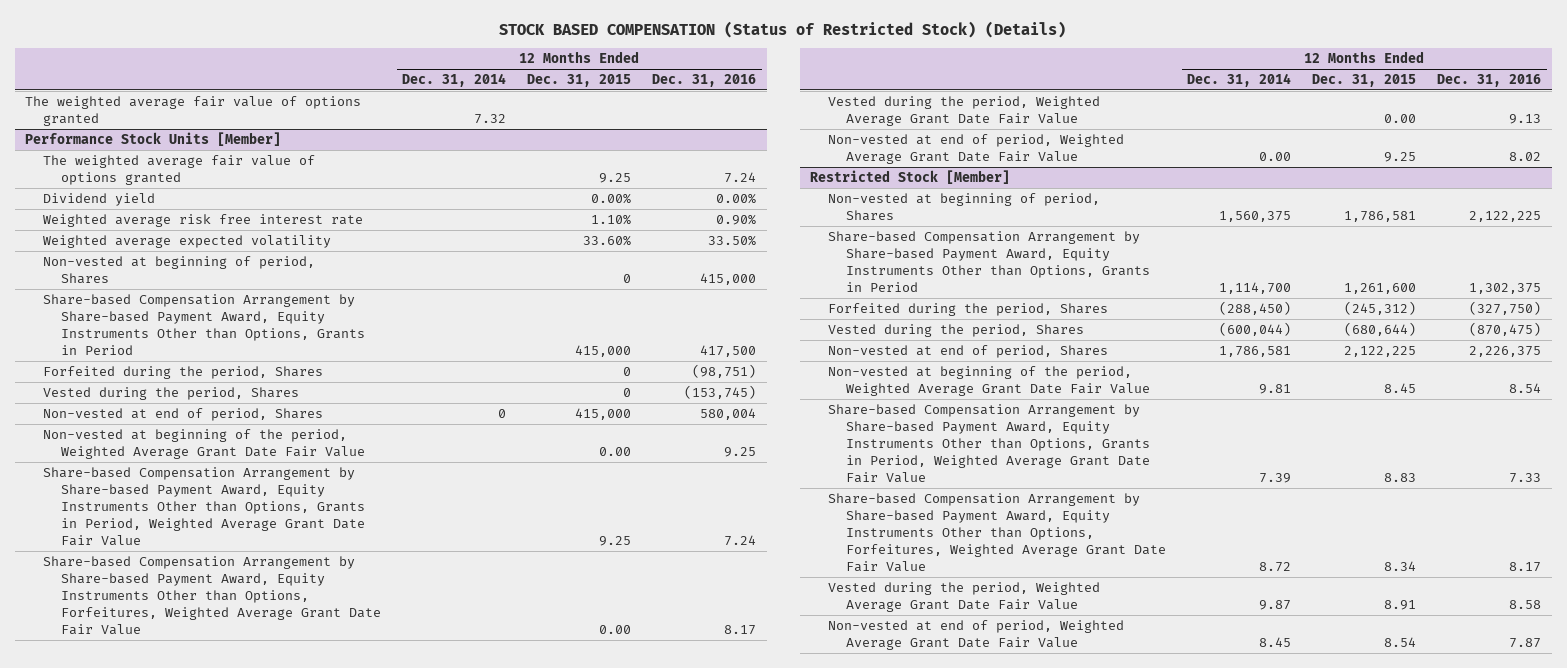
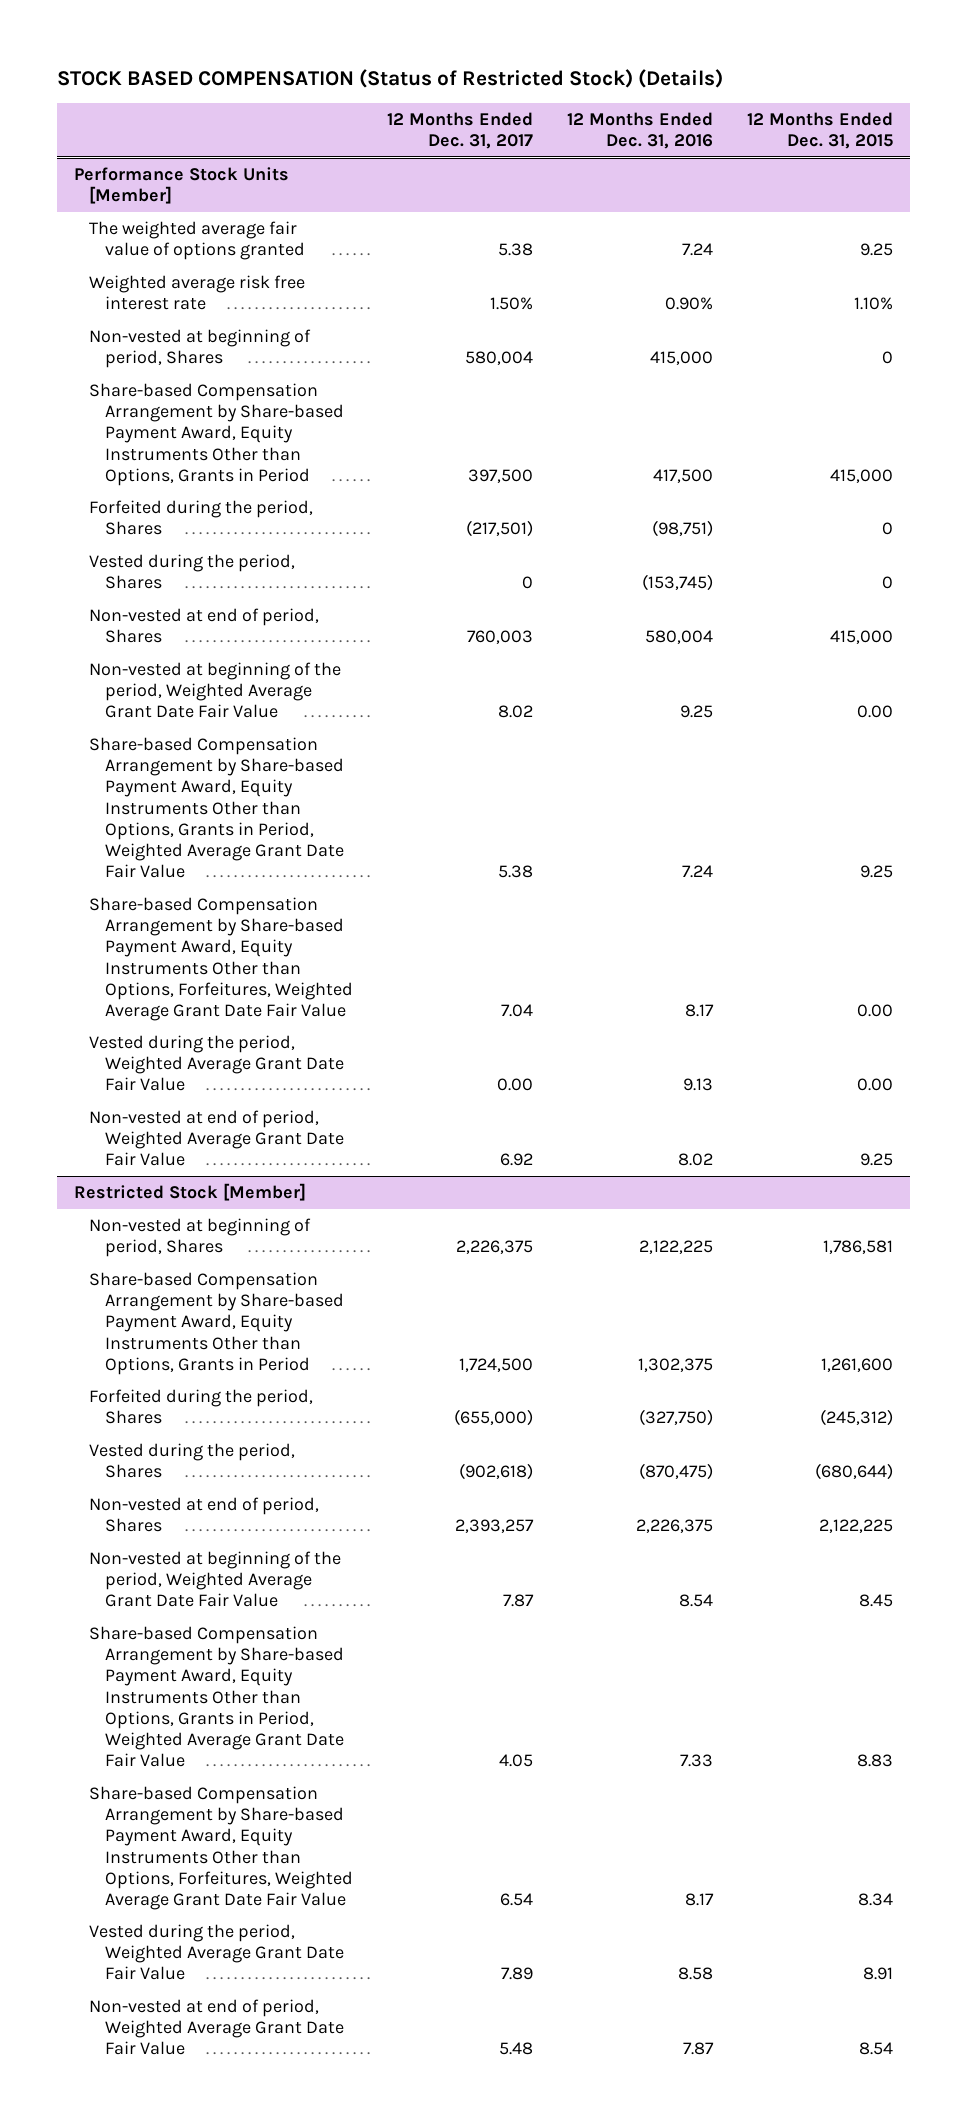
- | 12 Months Ended Dec. 31, 2014 | 12 Months Ended Dec. 31, 2015 | 12 Months Ended Dec. 31, 2016
+ | 12 Months Ended Dec. 31, 2017 | 12 Months Ended Dec. 31, 2016 | 12 Months Ended Dec. 31, 2015
- The weighted average fair value of options granted | 7.32 | |
@ Performance Stock Units [Member]
- Dividend yield | | 0.00% | 0.00%
- Weighted average expected volatility | | 33.60% | 33.50%

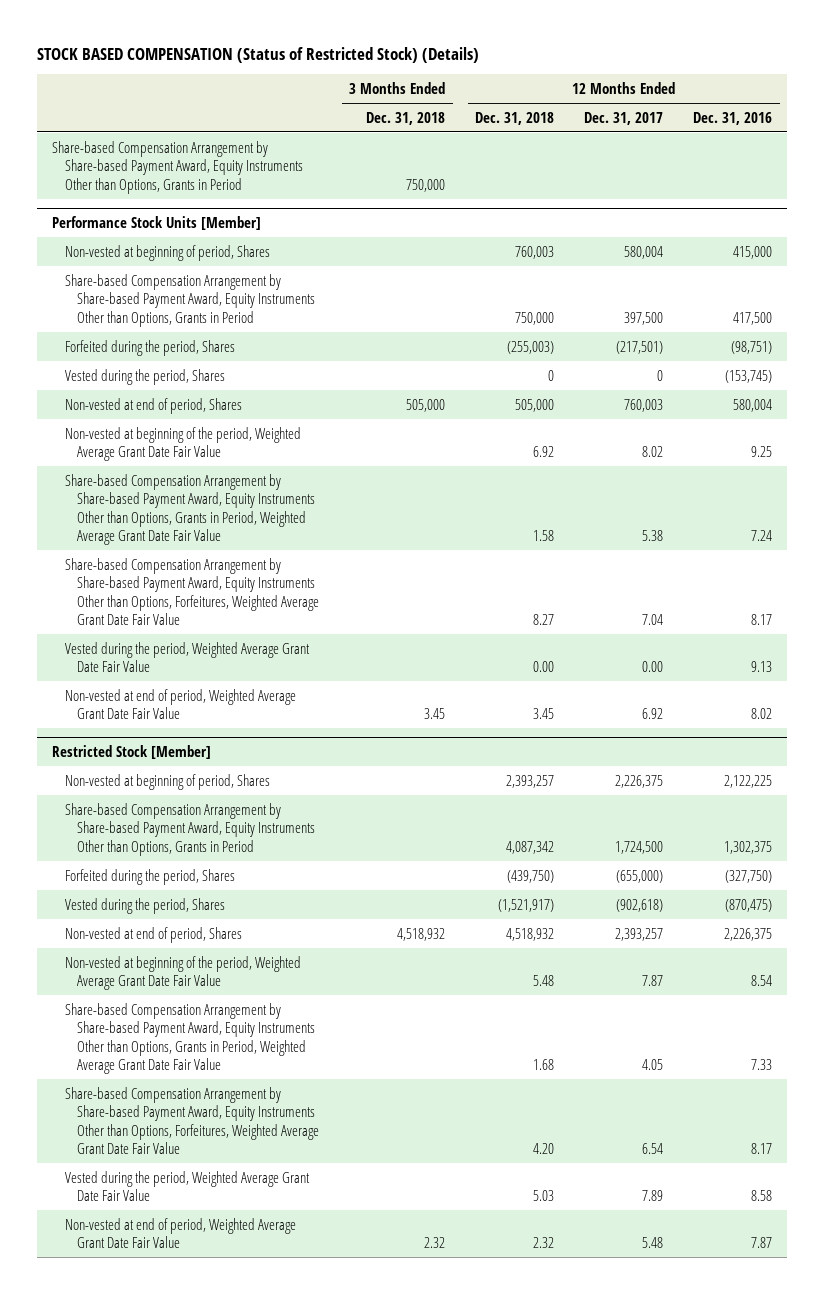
- | 12 Months Ended Dec. 31, 2017 | 12 Months Ended Dec. 31, 2016 | 12 Months Ended Dec. 31, 2015
+ | 3 Months Ended Dec. 31, 2018 | 12 Months Ended Dec. 31, 2018 | 12 Months Ended Dec. 31, 2017 | 12 Months Ended Dec. 31, 2016
+ Share-based Compensation Arrangement by Share-based Payment Award, Equity Instruments Other than Options, Grants in Period | 750,000 | | |
@ Performance Stock Units [Member]
- The weighted average fair value of options granted | 5.38 | 7.24 | 9.25
- Weighted average risk free interest rate | 1.50% | 0.90% | 1.10%

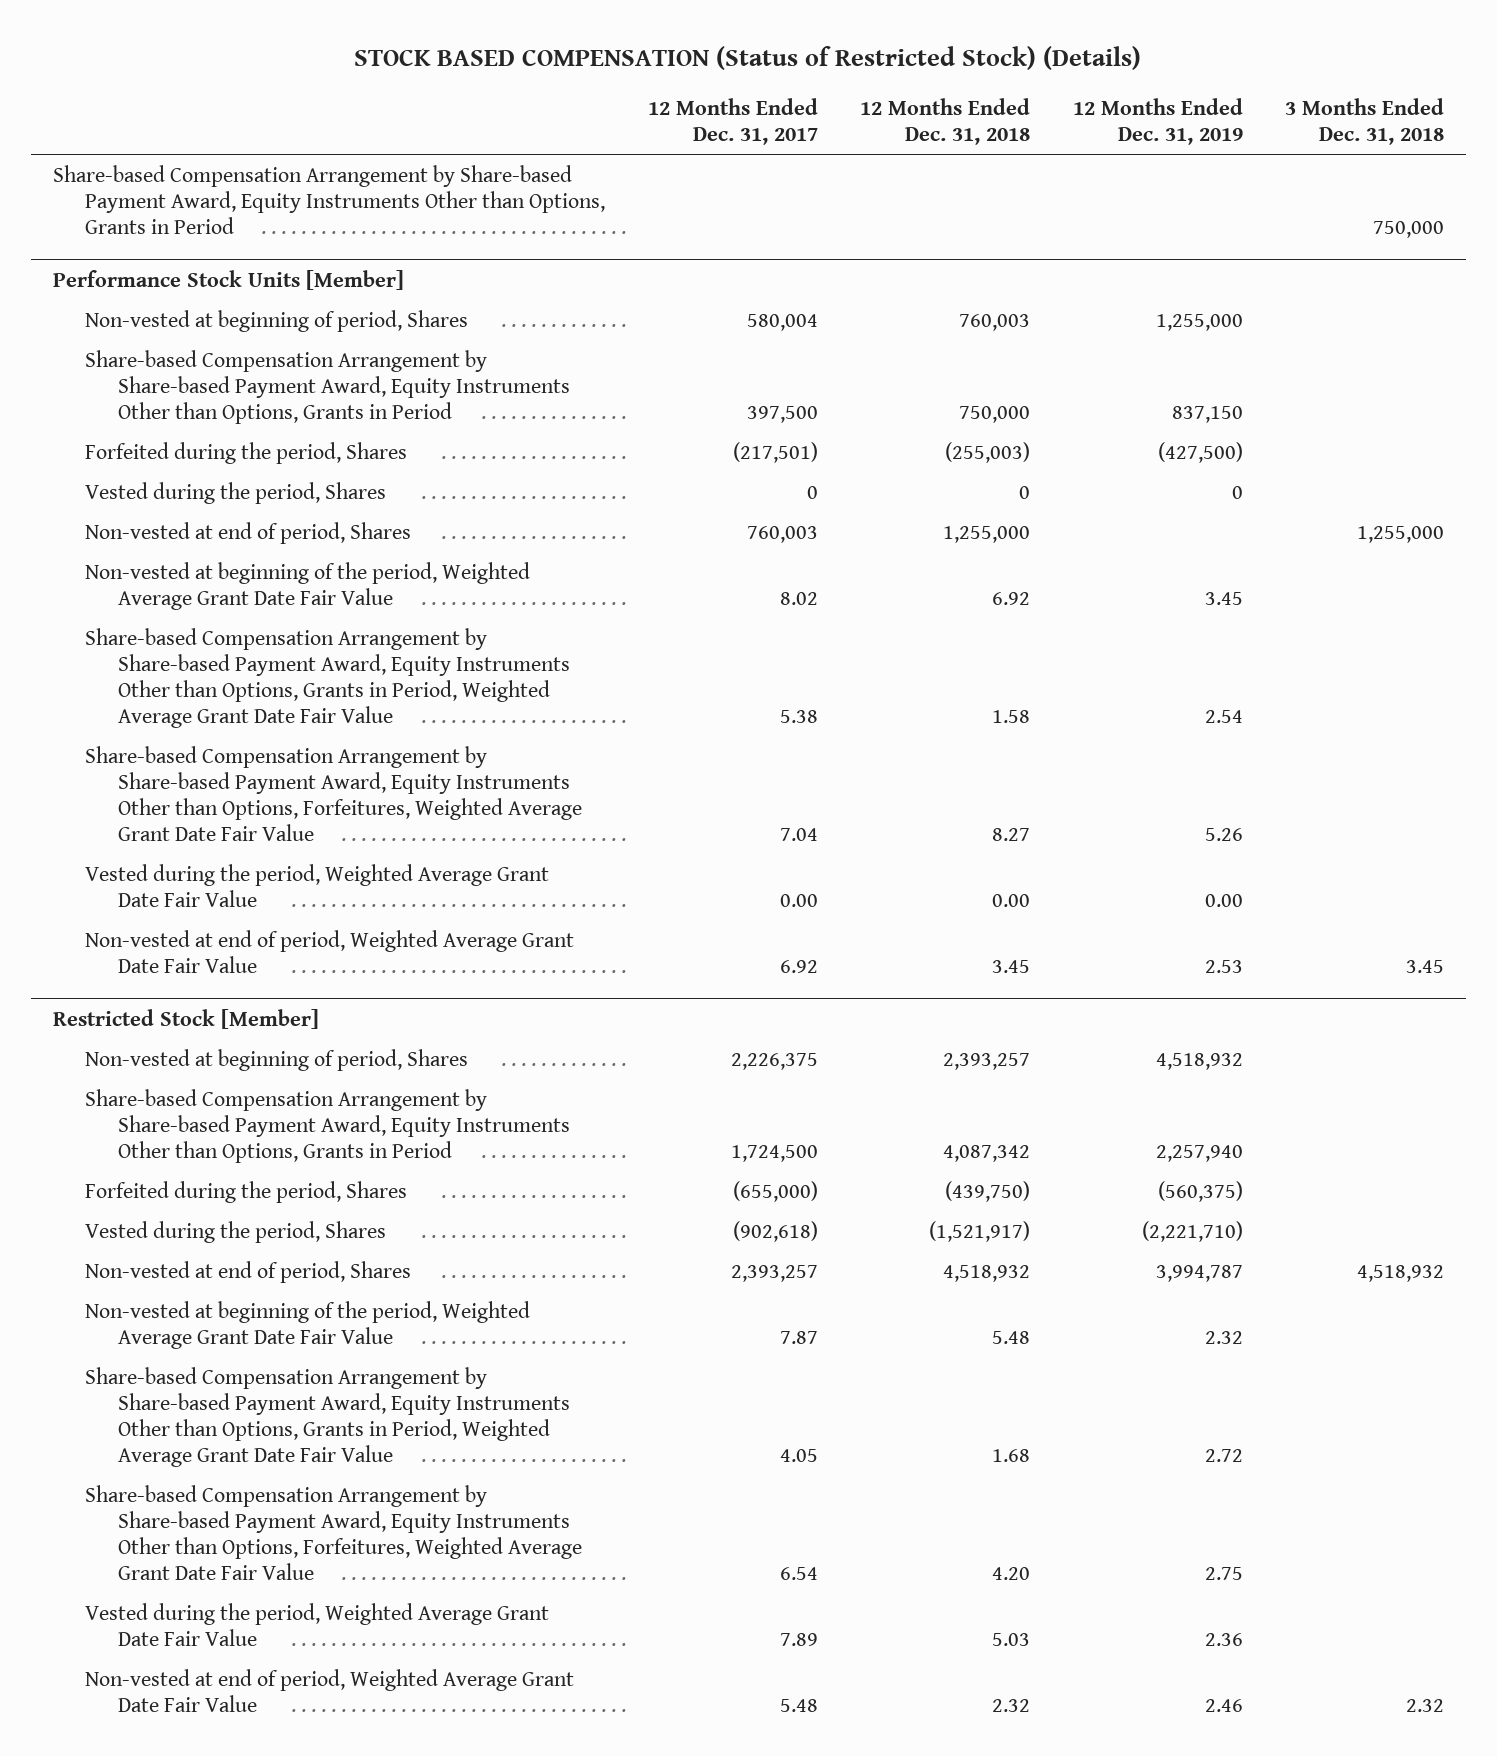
- | 3 Months Ended Dec. 31, 2018 | 12 Months Ended Dec. 31, 2018 | 12 Months Ended Dec. 31, 2017 | 12 Months Ended Dec. 31, 2016
+ | 12 Months Ended Dec. 31, 2017 | 12 Months Ended Dec. 31, 2018 | 12 Months Ended Dec. 31, 2019 | 3 Months Ended Dec. 31, 2018
@ Performance Stock Units [Member]
- Non-vested at end of period, Shares | 505,000 | 505,000 | 760,003 | 580,004
+ Non-vested at end of period, Shares | 760,003 | 1,255,000 | | 1,255,000

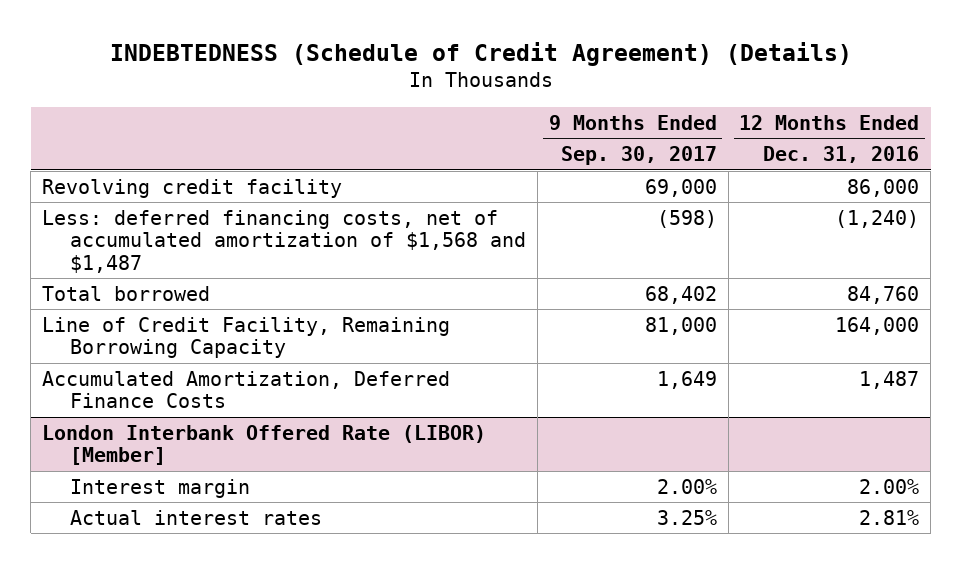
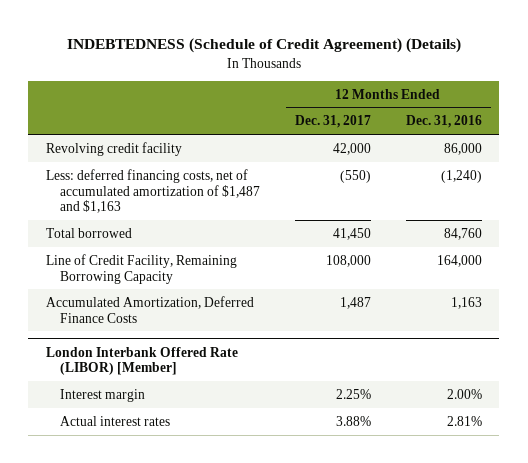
- | 9 Months Ended Sep. 30, 2017 | 12 Months Ended Dec. 31, 2016
+ | 12 Months Ended Dec. 31, 2017 | 12 Months Ended Dec. 31, 2016
- Less: deferred financing costs, net of accumulated amortization of $1,568 and $1,487 | (598) | (1,240)
+ Less: deferred financing costs, net of accumulated amortization of $1,487 and $1,163 | (550) | (1,240)
- Accumulated Amortization, Deferred Finance Costs | 1,649 | 1,487
+ Accumulated Amortization, Deferred Finance Costs | 1,487 | 1,163

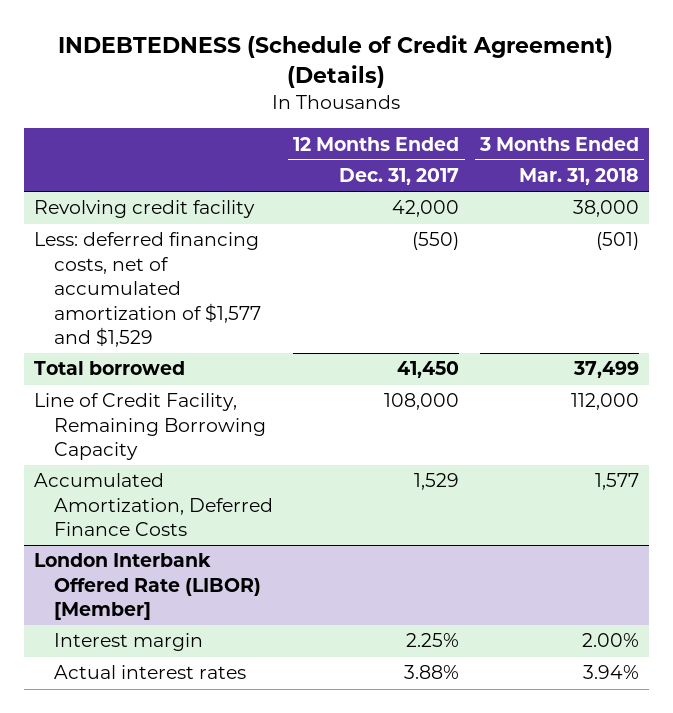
- | 12 Months Ended Dec. 31, 2017 | 12 Months Ended Dec. 31, 2016
+ | 12 Months Ended Dec. 31, 2017 | 3 Months Ended Mar. 31, 2018
- Less: deferred financing costs, net of accumulated amortization of $1,487 and $1,163 | (550) | (1,240)
+ Less: deferred financing costs, net of accumulated amortization of $1,577 and $1,529 | (550) | (501)
- Accumulated Amortization, Deferred Finance Costs | 1,487 | 1,163
+ Accumulated Amortization, Deferred Finance Costs | 1,529 | 1,577

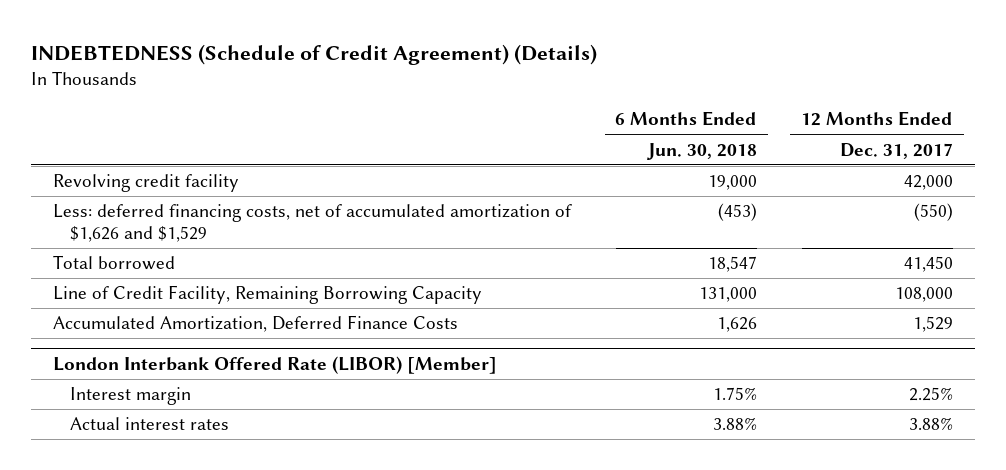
- | 12 Months Ended Dec. 31, 2017 | 3 Months Ended Mar. 31, 2018
+ | 6 Months Ended Jun. 30, 2018 | 12 Months Ended Dec. 31, 2017
- Less: deferred financing costs, net of accumulated amortization of $1,577 and $1,529 | (550) | (501)
+ Less: deferred financing costs, net of accumulated amortization of $1,626 and $1,529 | (453) | (550)

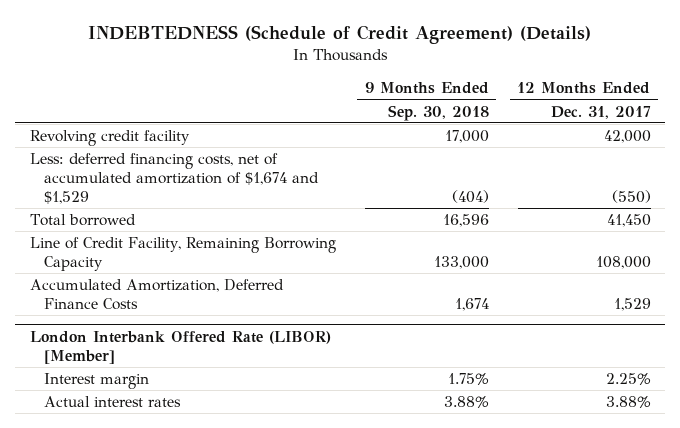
- | 6 Months Ended Jun. 30, 2018 | 12 Months Ended Dec. 31, 2017
+ | 9 Months Ended Sep. 30, 2018 | 12 Months Ended Dec. 31, 2017
- Less: deferred financing costs, net of accumulated amortization of $1,626 and $1,529 | (453) | (550)
+ Less: deferred financing costs, net of accumulated amortization of $1,674 and $1,529 | (404) | (550)

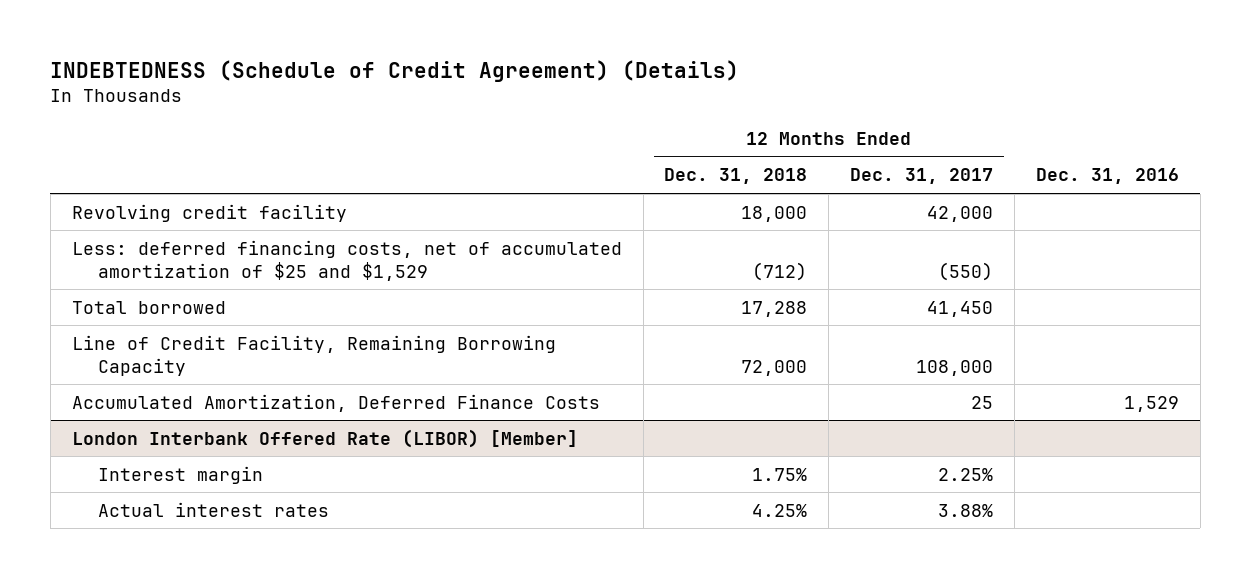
- | 9 Months Ended Sep. 30, 2018 | 12 Months Ended Dec. 31, 2017
+ | 12 Months Ended Dec. 31, 2018 | 12 Months Ended Dec. 31, 2017 | Dec. 31, 2016
- Less: deferred financing costs, net of accumulated amortization of $1,674 and $1,529 | (404) | (550)
+ Less: deferred financing costs, net of accumulated amortization of $25 and $1,529 | (712) | (550) |
- Accumulated Amortization, Deferred Finance Costs | 1,674 | 1,529
+ Accumulated Amortization, Deferred Finance Costs | | 25 | 1,529

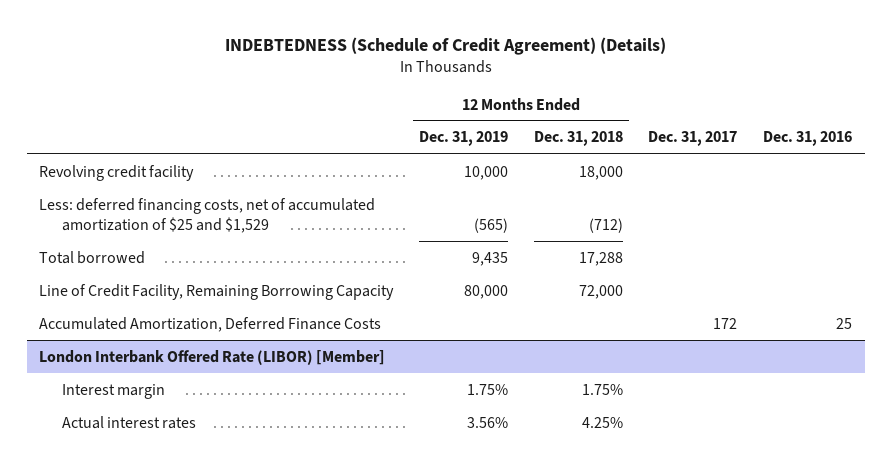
- | 12 Months Ended Dec. 31, 2018 | 12 Months Ended Dec. 31, 2017 | Dec. 31, 2016
+ | 12 Months Ended Dec. 31, 2019 | 12 Months Ended Dec. 31, 2018 | Dec. 31, 2017 | Dec. 31, 2016
- Accumulated Amortization, Deferred Finance Costs | | 25 | 1,529
+ Accumulated Amortization, Deferred Finance Costs | | | 172 | 25

